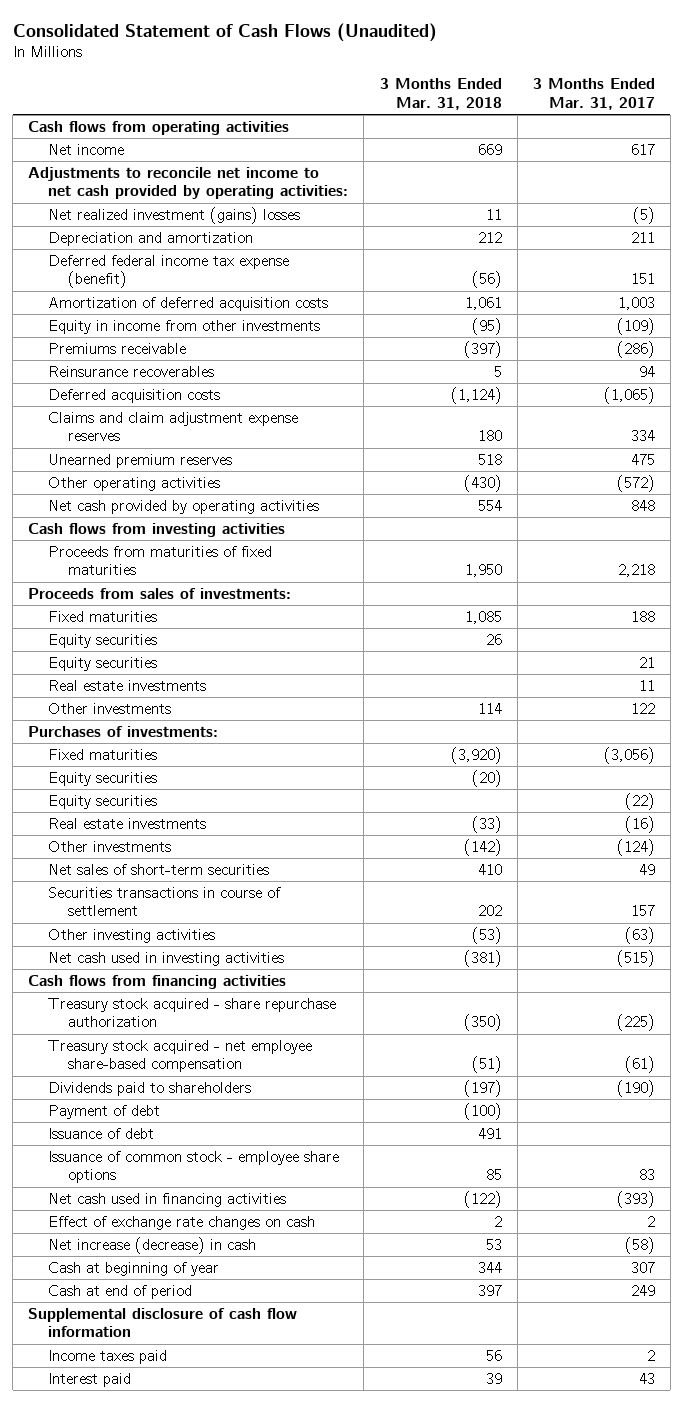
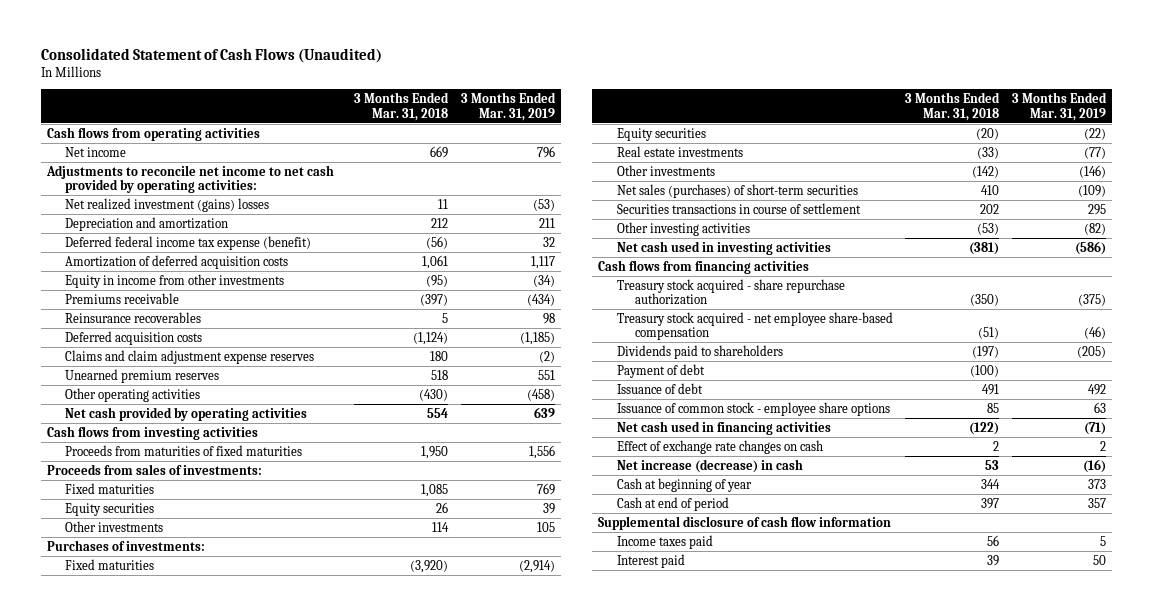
- | 3 Months Ended Mar. 31, 2018 | 3 Months Ended Mar. 31, 2017
+ | 3 Months Ended Mar. 31, 2018 | 3 Months Ended Mar. 31, 2019
- Equity securities | | 21
- Real estate investments | | 11
- Equity securities | | (22)
- Net sales of short-term securities | 410 | 49
+ Net sales (purchases) of short-term securities | 410 | (109)

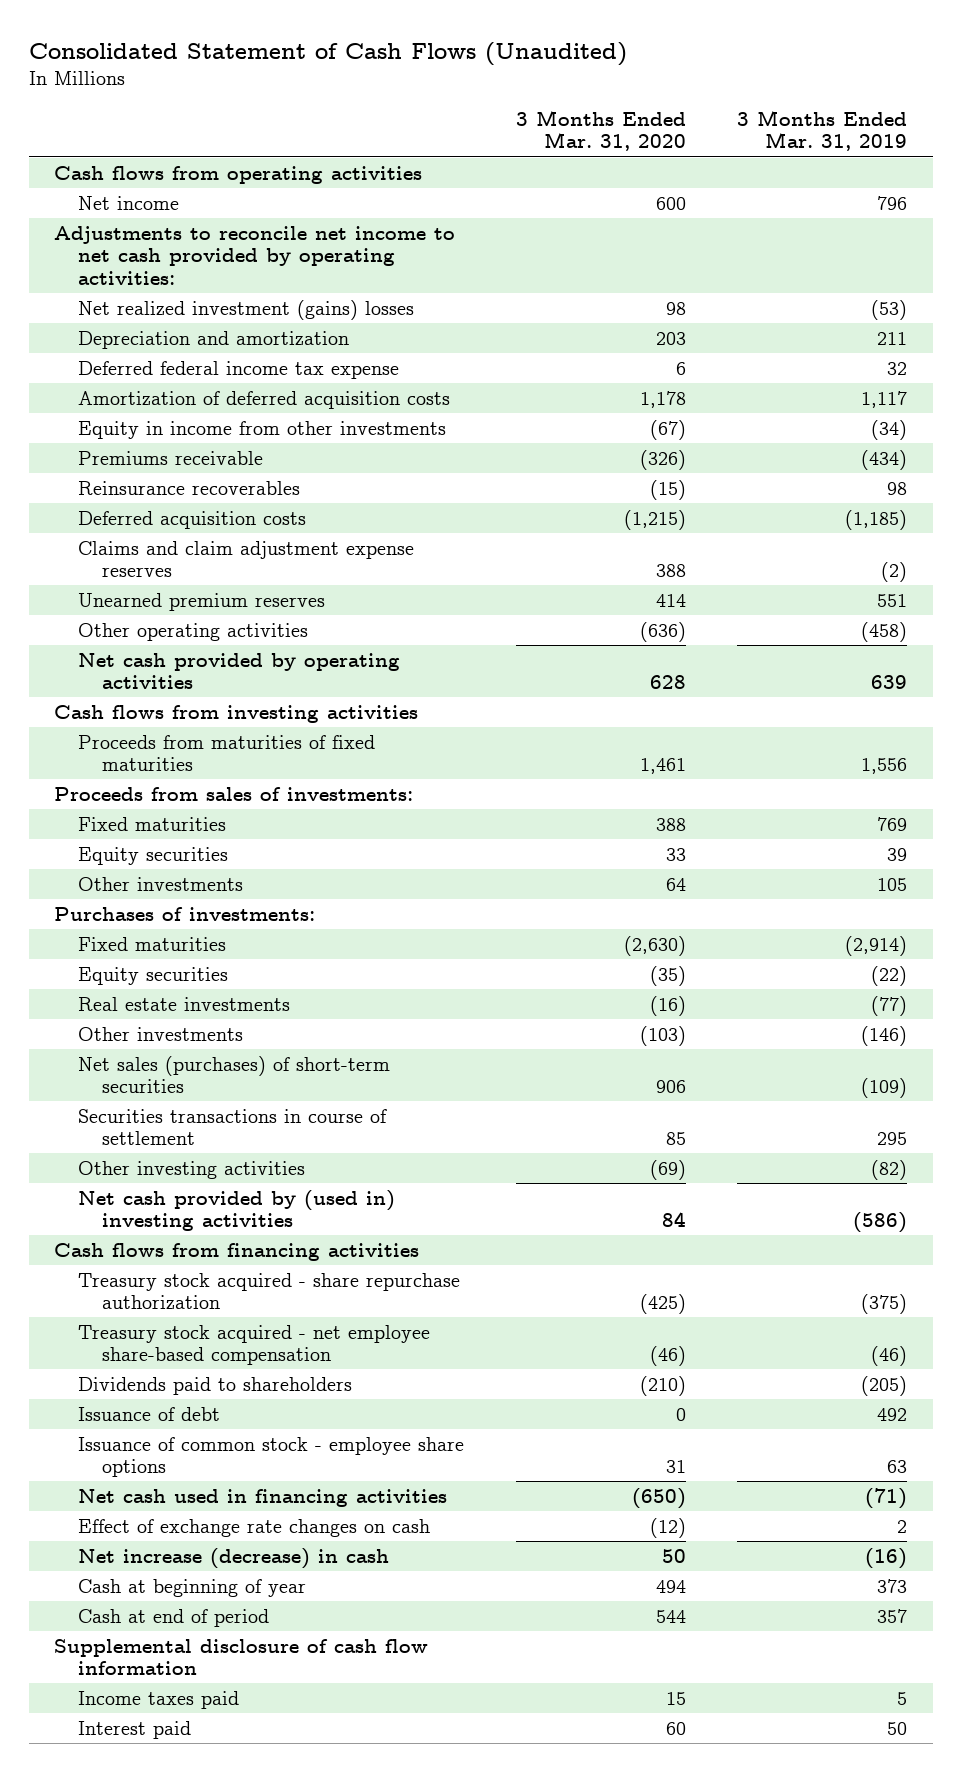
- | 3 Months Ended Mar. 31, 2018 | 3 Months Ended Mar. 31, 2019
+ | 3 Months Ended Mar. 31, 2020 | 3 Months Ended Mar. 31, 2019
- Deferred federal income tax expense (benefit) | (56) | 32
+ Deferred federal income tax expense | 6 | 32
- Net cash used in investing activities | (381) | (586)
+ Net cash provided by (used in) investing activities | 84 | (586)
- Payment of debt | (100) |

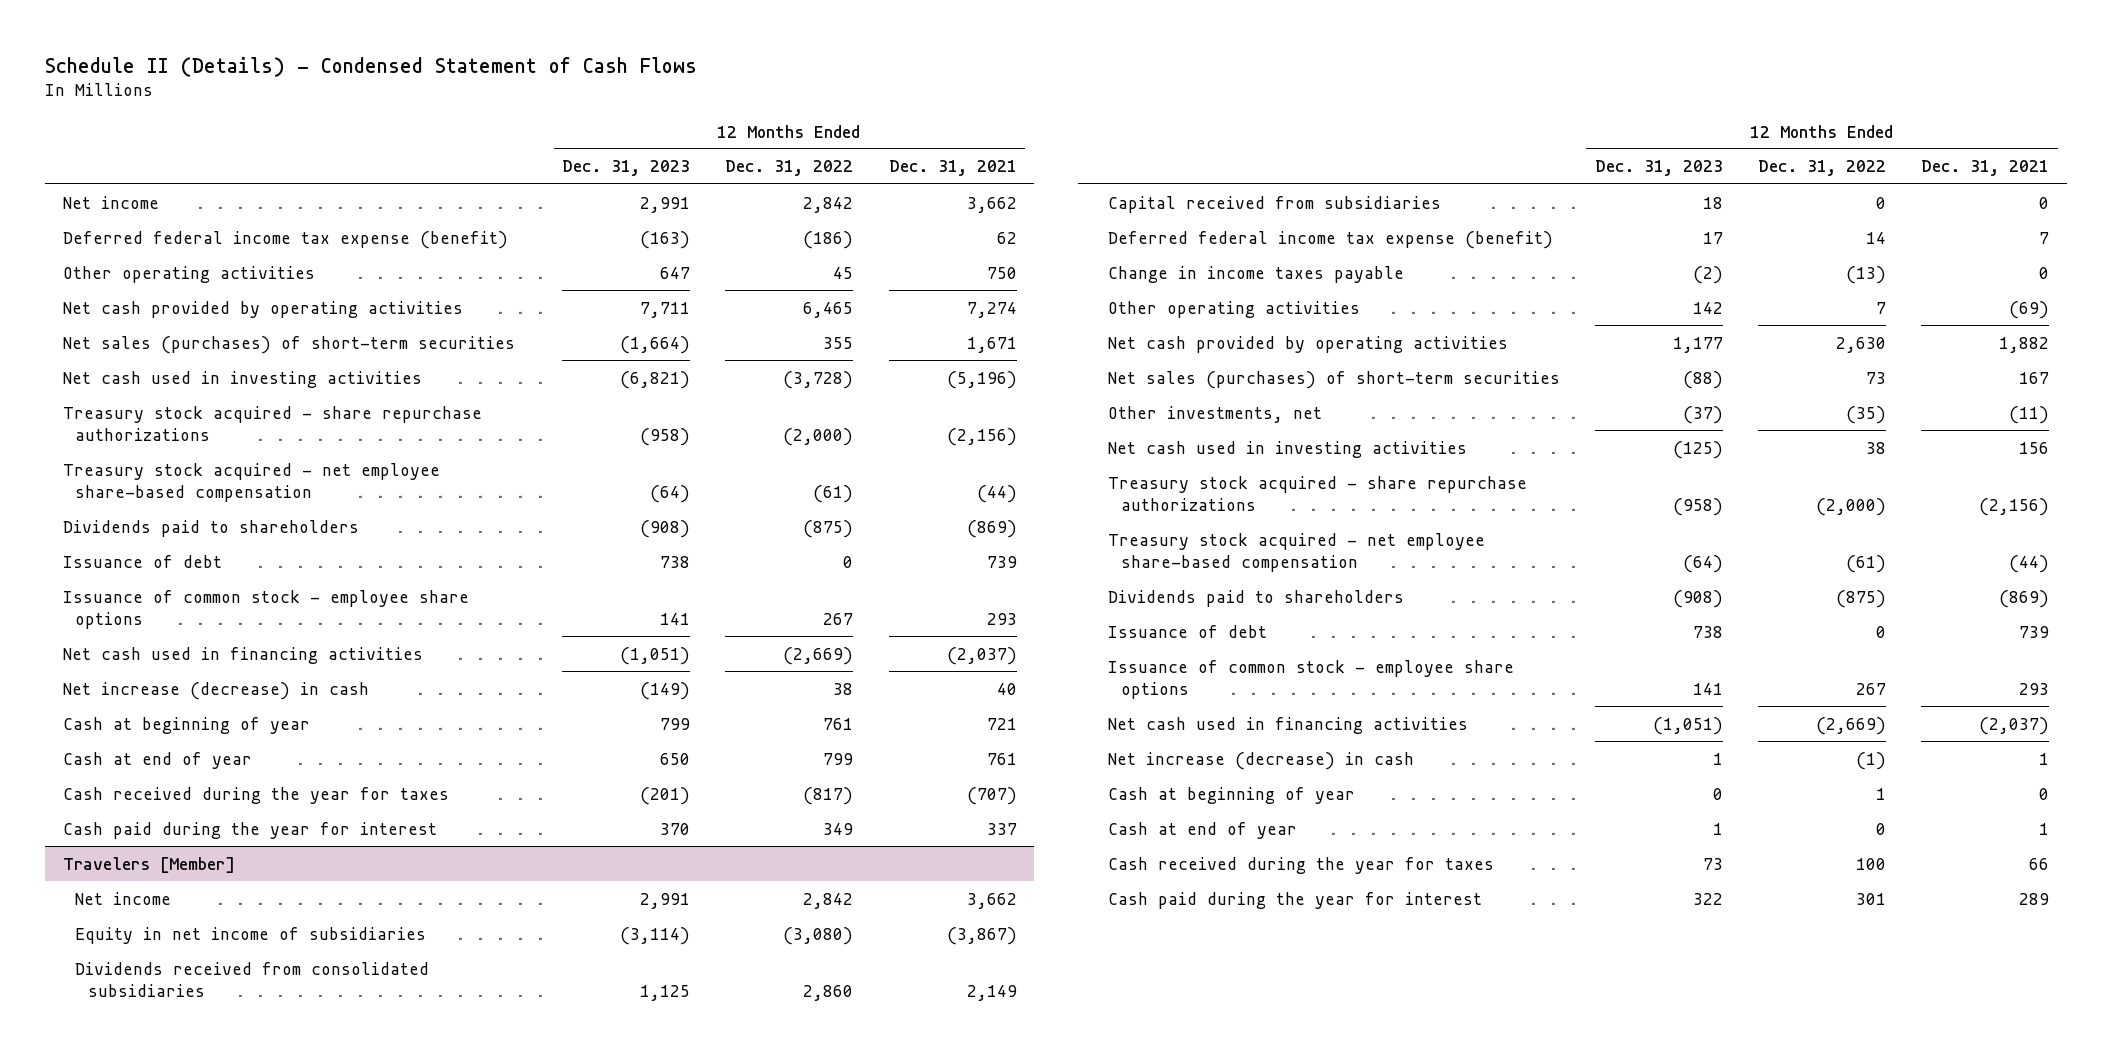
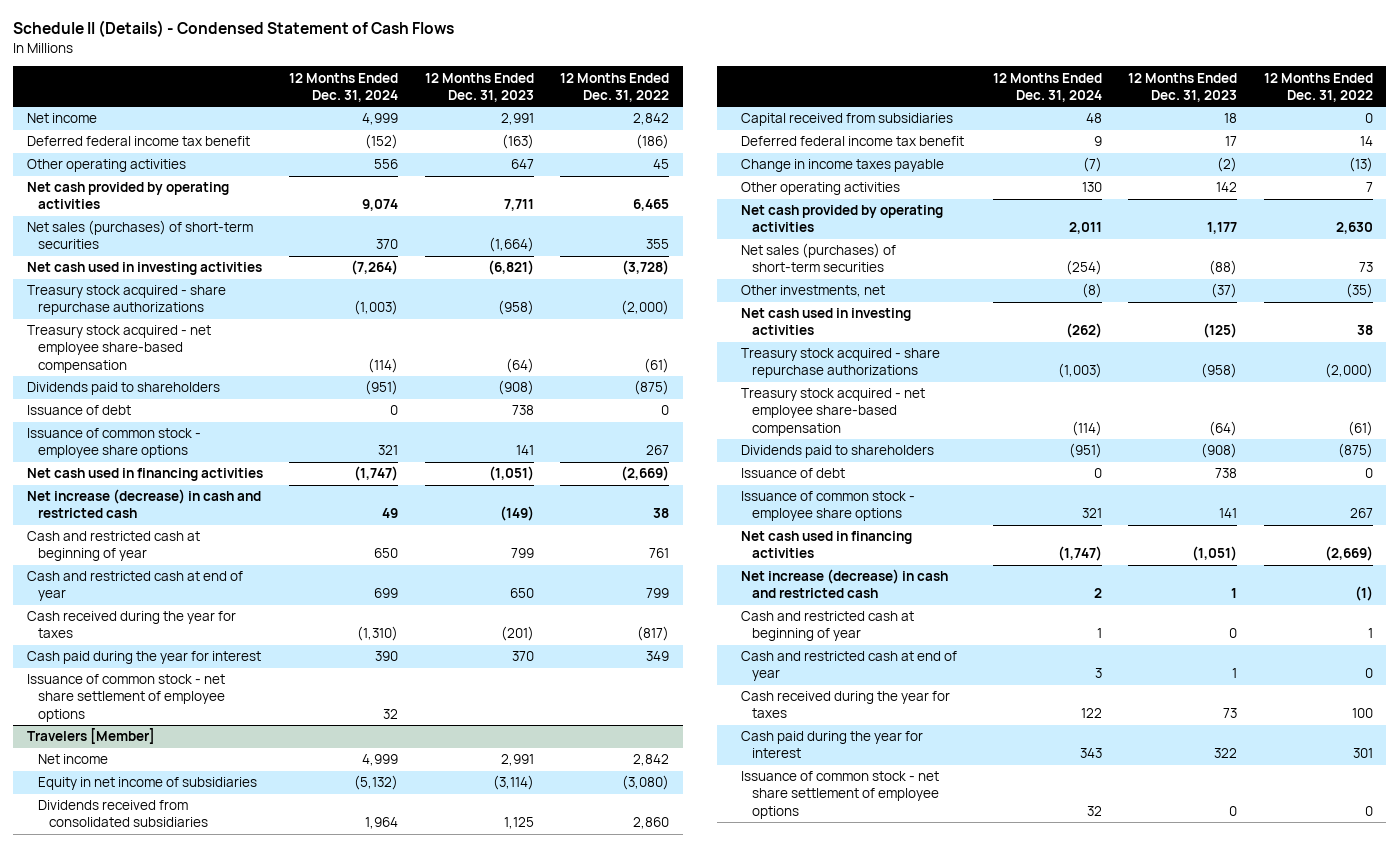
- | 12 Months Ended Dec. 31, 2023 | 12 Months Ended Dec. 31, 2022 | 12 Months Ended Dec. 31, 2021
+ | 12 Months Ended Dec. 31, 2024 | 12 Months Ended Dec. 31, 2023 | 12 Months Ended Dec. 31, 2022
- Deferred federal income tax expense (benefit) | (163) | (186) | 62
+ Deferred federal income tax benefit | (152) | (163) | (186)
- Net increase (decrease) in cash | (149) | 38 | 40
- Cash at beginning of year | 799 | 761 | 721
- Cash at end of year | 650 | 799 | 761
+ Net increase (decrease) in cash and restricted cash | 49 | (149) | 38
+ Cash and restricted cash at beginning of year | 650 | 799 | 761
+ Cash and restricted cash at end of year | 699 | 650 | 799
+ Issuance of common stock - net share settlement of employee options | 32 | |
@ Travelers [Member]
- Deferred federal income tax expense (benefit) | 17 | 14 | 7
+ Deferred federal income tax benefit | 9 | 17 | 14
- Net increase (decrease) in cash | 1 | (1) | 1
- Cash at beginning of year | 0 | 1 | 0
- Cash at end of year | 1 | 0 | 1
+ Net increase (decrease) in cash and restricted cash | 2 | 1 | (1)
+ Cash and restricted cash at beginning of year | 1 | 0 | 1
+ Cash and restricted cash at end of year | 3 | 1 | 0
+ Issuance of common stock - net share settlement of employee options | 32 | 0 | 0

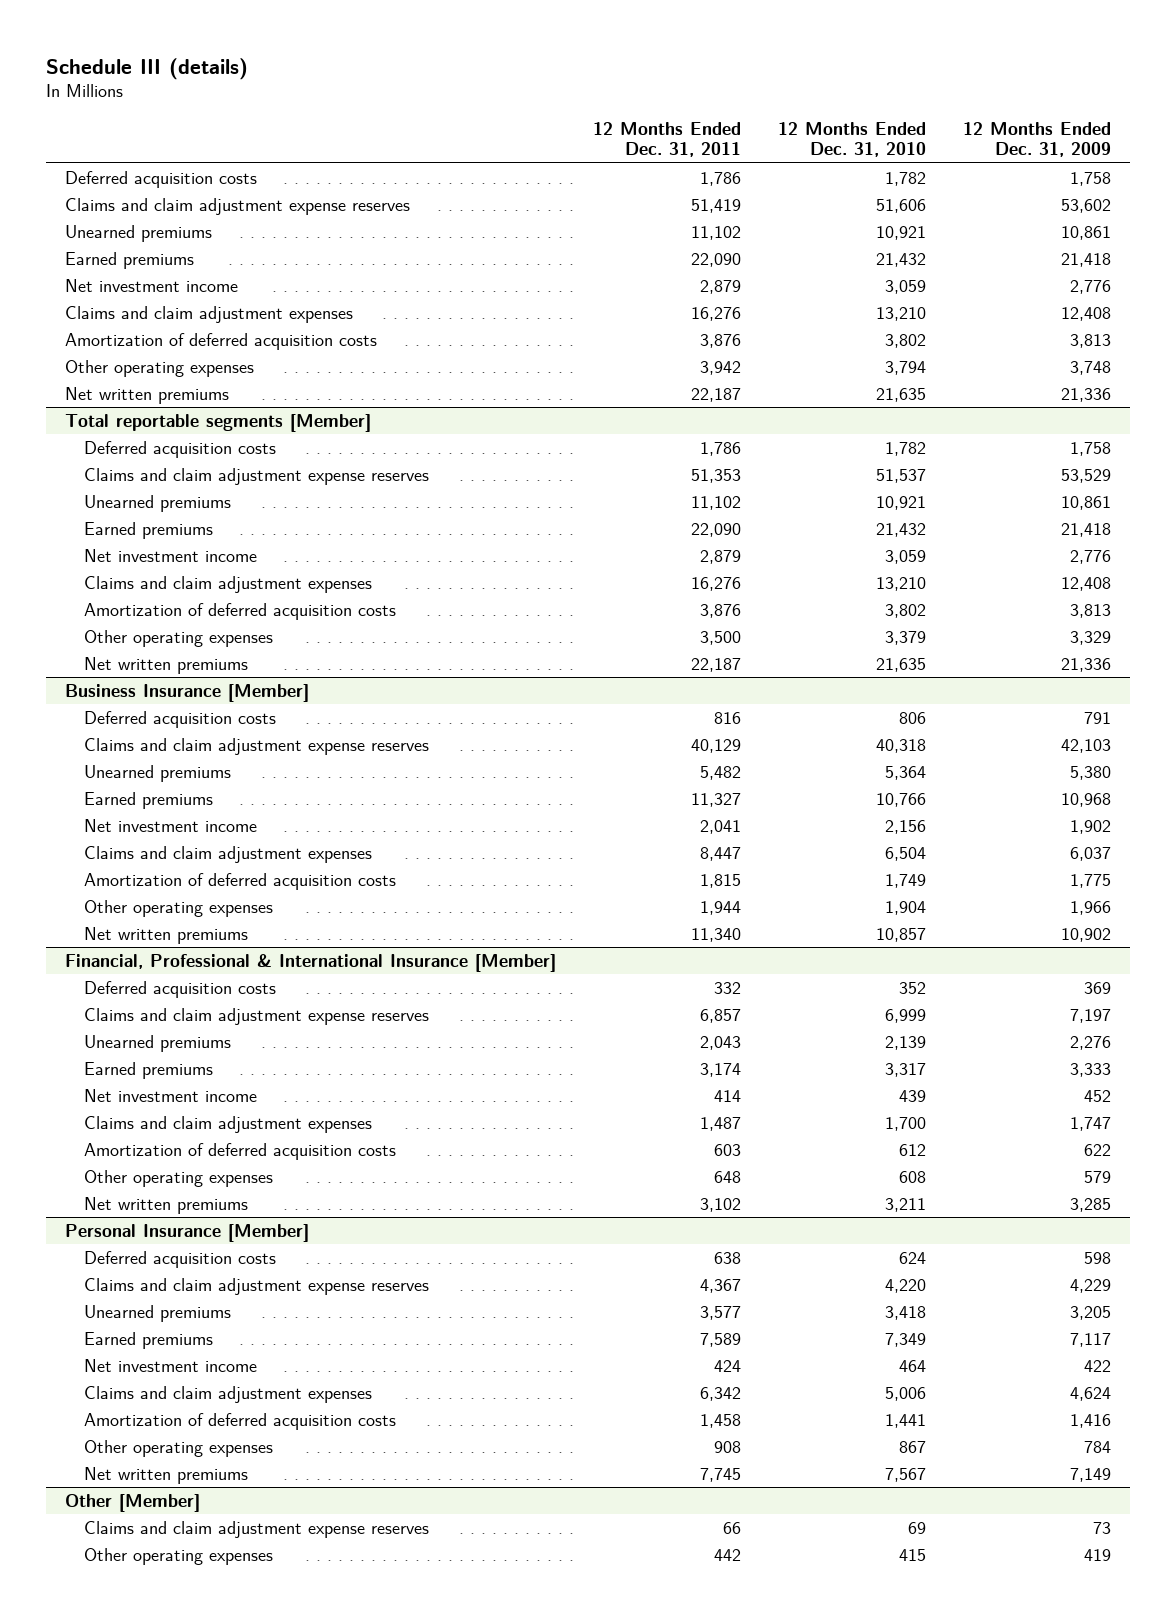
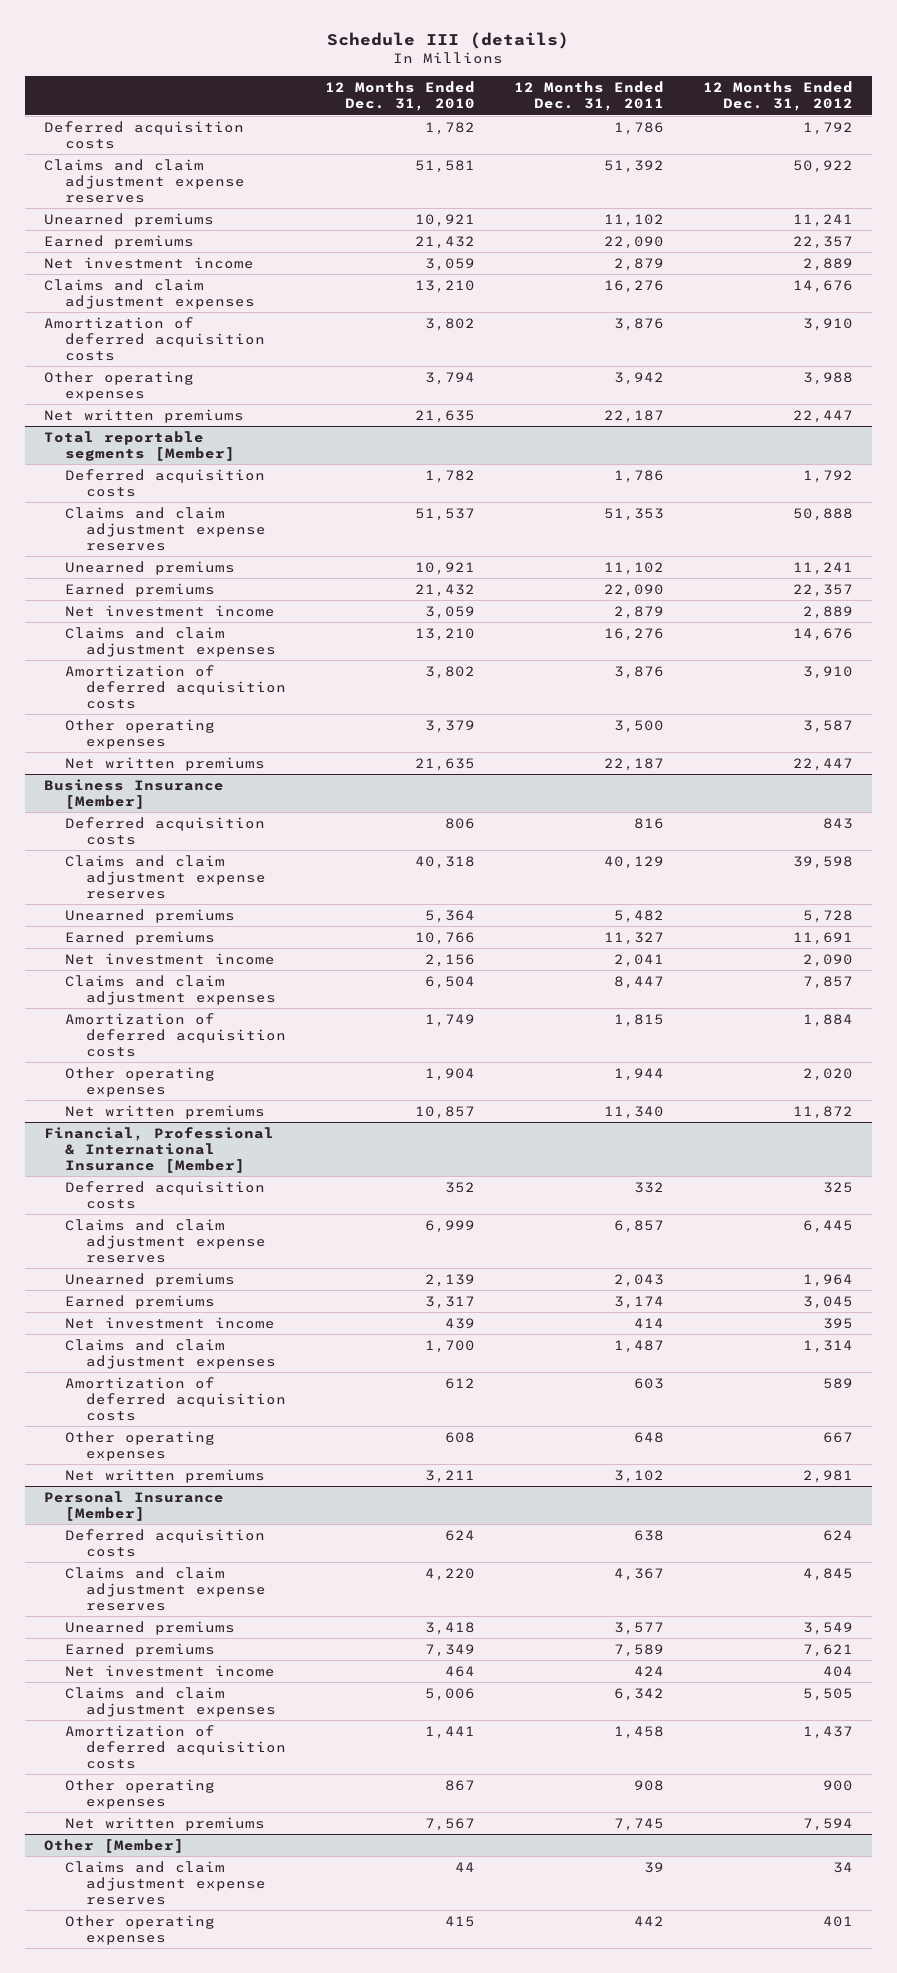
- | 12 Months Ended Dec. 31, 2011 | 12 Months Ended Dec. 31, 2010 | 12 Months Ended Dec. 31, 2009
+ | 12 Months Ended Dec. 31, 2010 | 12 Months Ended Dec. 31, 2011 | 12 Months Ended Dec. 31, 2012
- Claims and claim adjustment expense reserves | 51,419 | 51,606 | 53,602
+ Claims and claim adjustment expense reserves | 51,581 | 51,392 | 50,922
@ Other [Member]
- Claims and claim adjustment expense reserves | 66 | 69 | 73
+ Claims and claim adjustment expense reserves | 44 | 39 | 34

